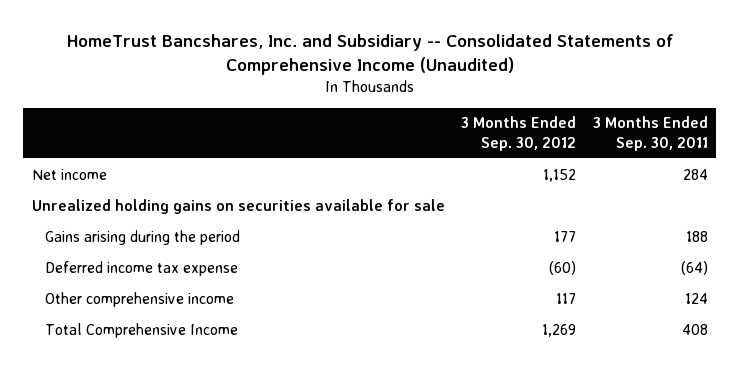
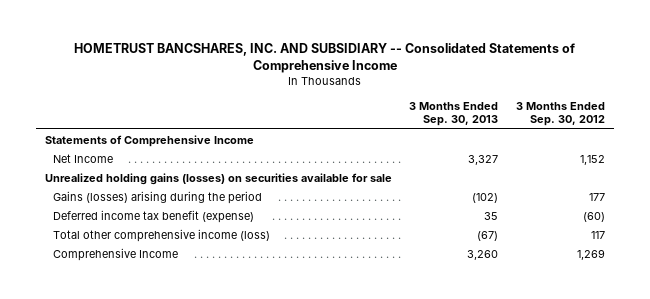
- HomeTrust Bancshares, Inc. and Subsidiary -- Consolidated Statements of Comprehensive Income (Unaudited)
+ HOMETRUST BANCSHARES, INC. AND SUBSIDIARY -- Consolidated Statements of Comprehensive Income
- | 3 Months Ended Sep. 30, 2012 | 3 Months Ended Sep. 30, 2011
+ | 3 Months Ended Sep. 30, 2013 | 3 Months Ended Sep. 30, 2012
- Net income | 1,152 | 284
- Unrealized holding gains on securities available for sale
- Gains arising during the period | 177 | 188
- Deferred income tax expense | (60) | (64)
- Other comprehensive income | 117 | 124
- Total Comprehensive Income | 1,269 | 408
+ Statements of Comprehensive Income
+ Net Income | 3,327 | 1,152
+ Unrealized holding gains (losses) on securities available for sale
+ Gains (losses) arising during the period | (102) | 177
+ Deferred income tax benefit (expense) | 35 | (60)
+ Total other comprehensive income (loss) | (67) | 117
+ Comprehensive Income | 3,260 | 1,269

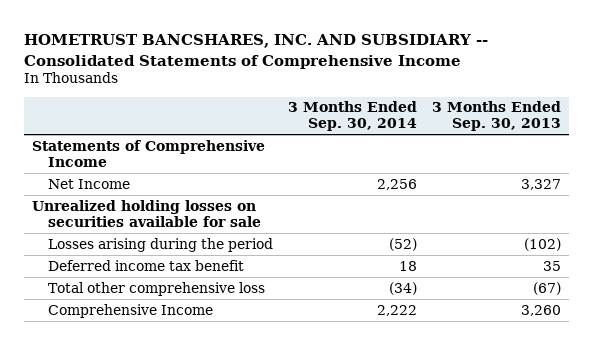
- | 3 Months Ended Sep. 30, 2013 | 3 Months Ended Sep. 30, 2012
+ | 3 Months Ended Sep. 30, 2014 | 3 Months Ended Sep. 30, 2013
- Unrealized holding gains (losses) on securities available for sale
- Gains (losses) arising during the period | (102) | 177
- Deferred income tax benefit (expense) | 35 | (60)
- Total other comprehensive income (loss) | (67) | 117
+ Unrealized holding losses on securities available for sale
+ Losses arising during the period | (52) | (102)
+ Deferred income tax benefit | 18 | 35
+ Total other comprehensive loss | (34) | (67)

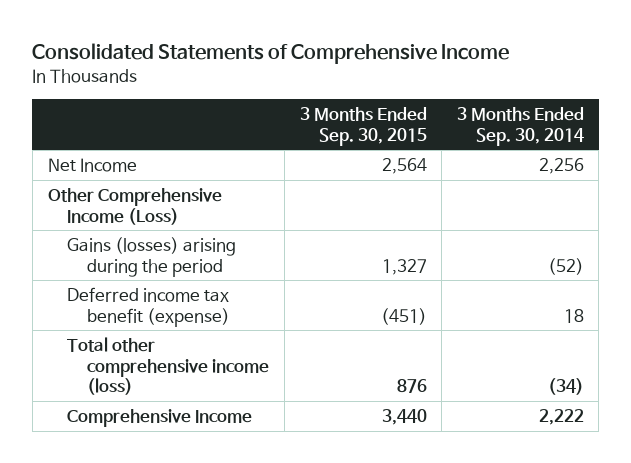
- HOMETRUST BANCSHARES, INC. AND SUBSIDIARY -- Consolidated Statements of Comprehensive Income
+ Consolidated Statements of Comprehensive Income
- | 3 Months Ended Sep. 30, 2014 | 3 Months Ended Sep. 30, 2013
+ | 3 Months Ended Sep. 30, 2015 | 3 Months Ended Sep. 30, 2014
- Statements of Comprehensive Income
- Unrealized holding losses on securities available for sale
- Losses arising during the period | (52) | (102)
- Deferred income tax benefit | 18 | 35
- Total other comprehensive loss | (34) | (67)
+ Other Comprehensive Income (Loss)
+ Gains (losses) arising during the period | 1,327 | (52)
+ Deferred income tax benefit (expense) | (451) | 18
+ Total other comprehensive income (loss) | 876 | (34)

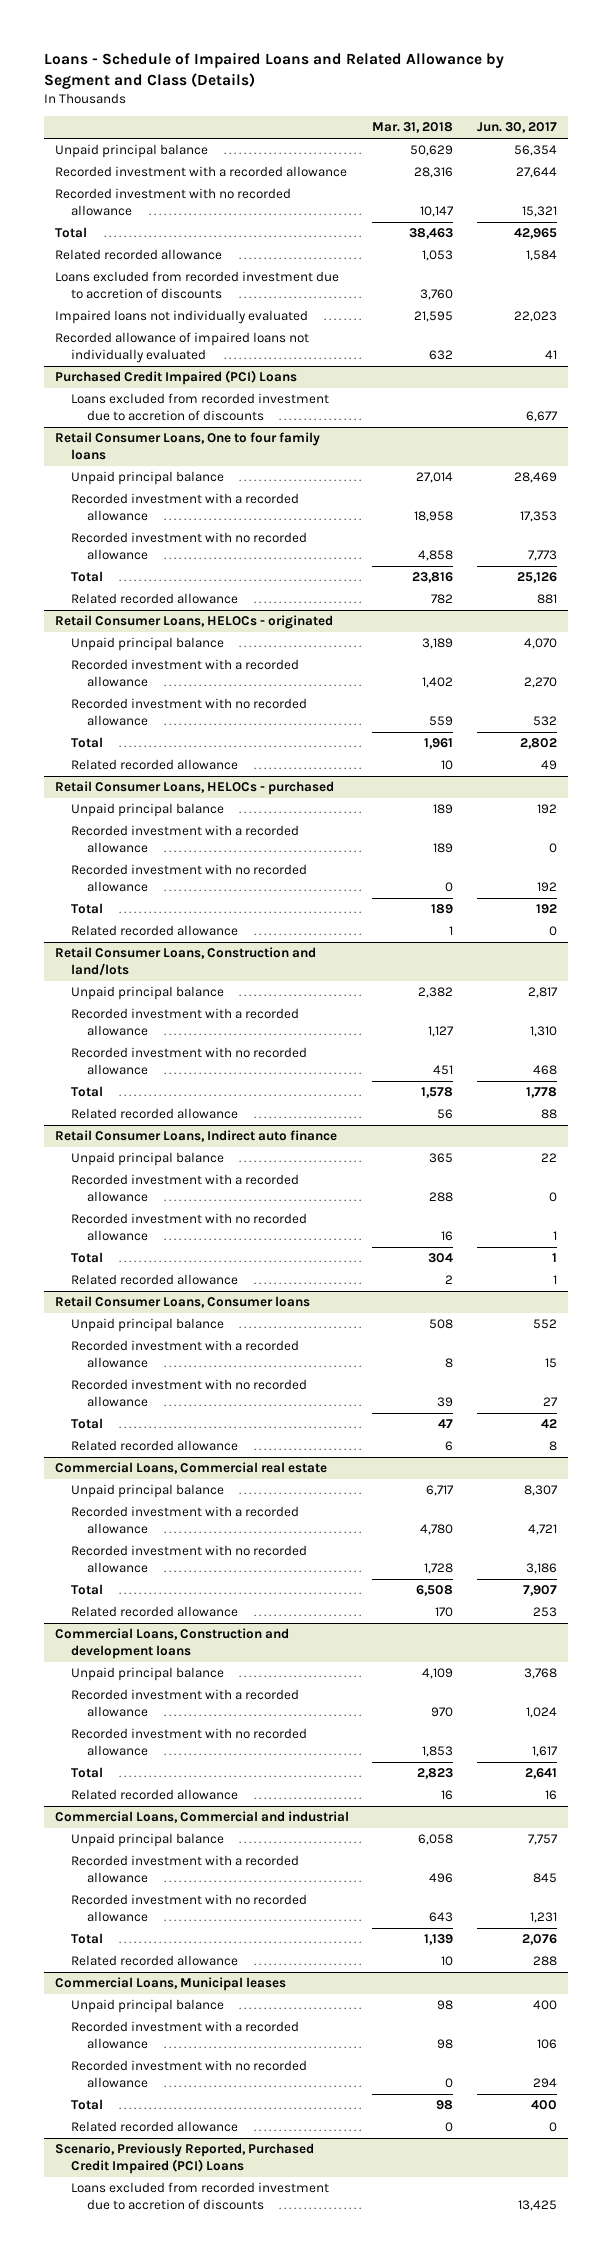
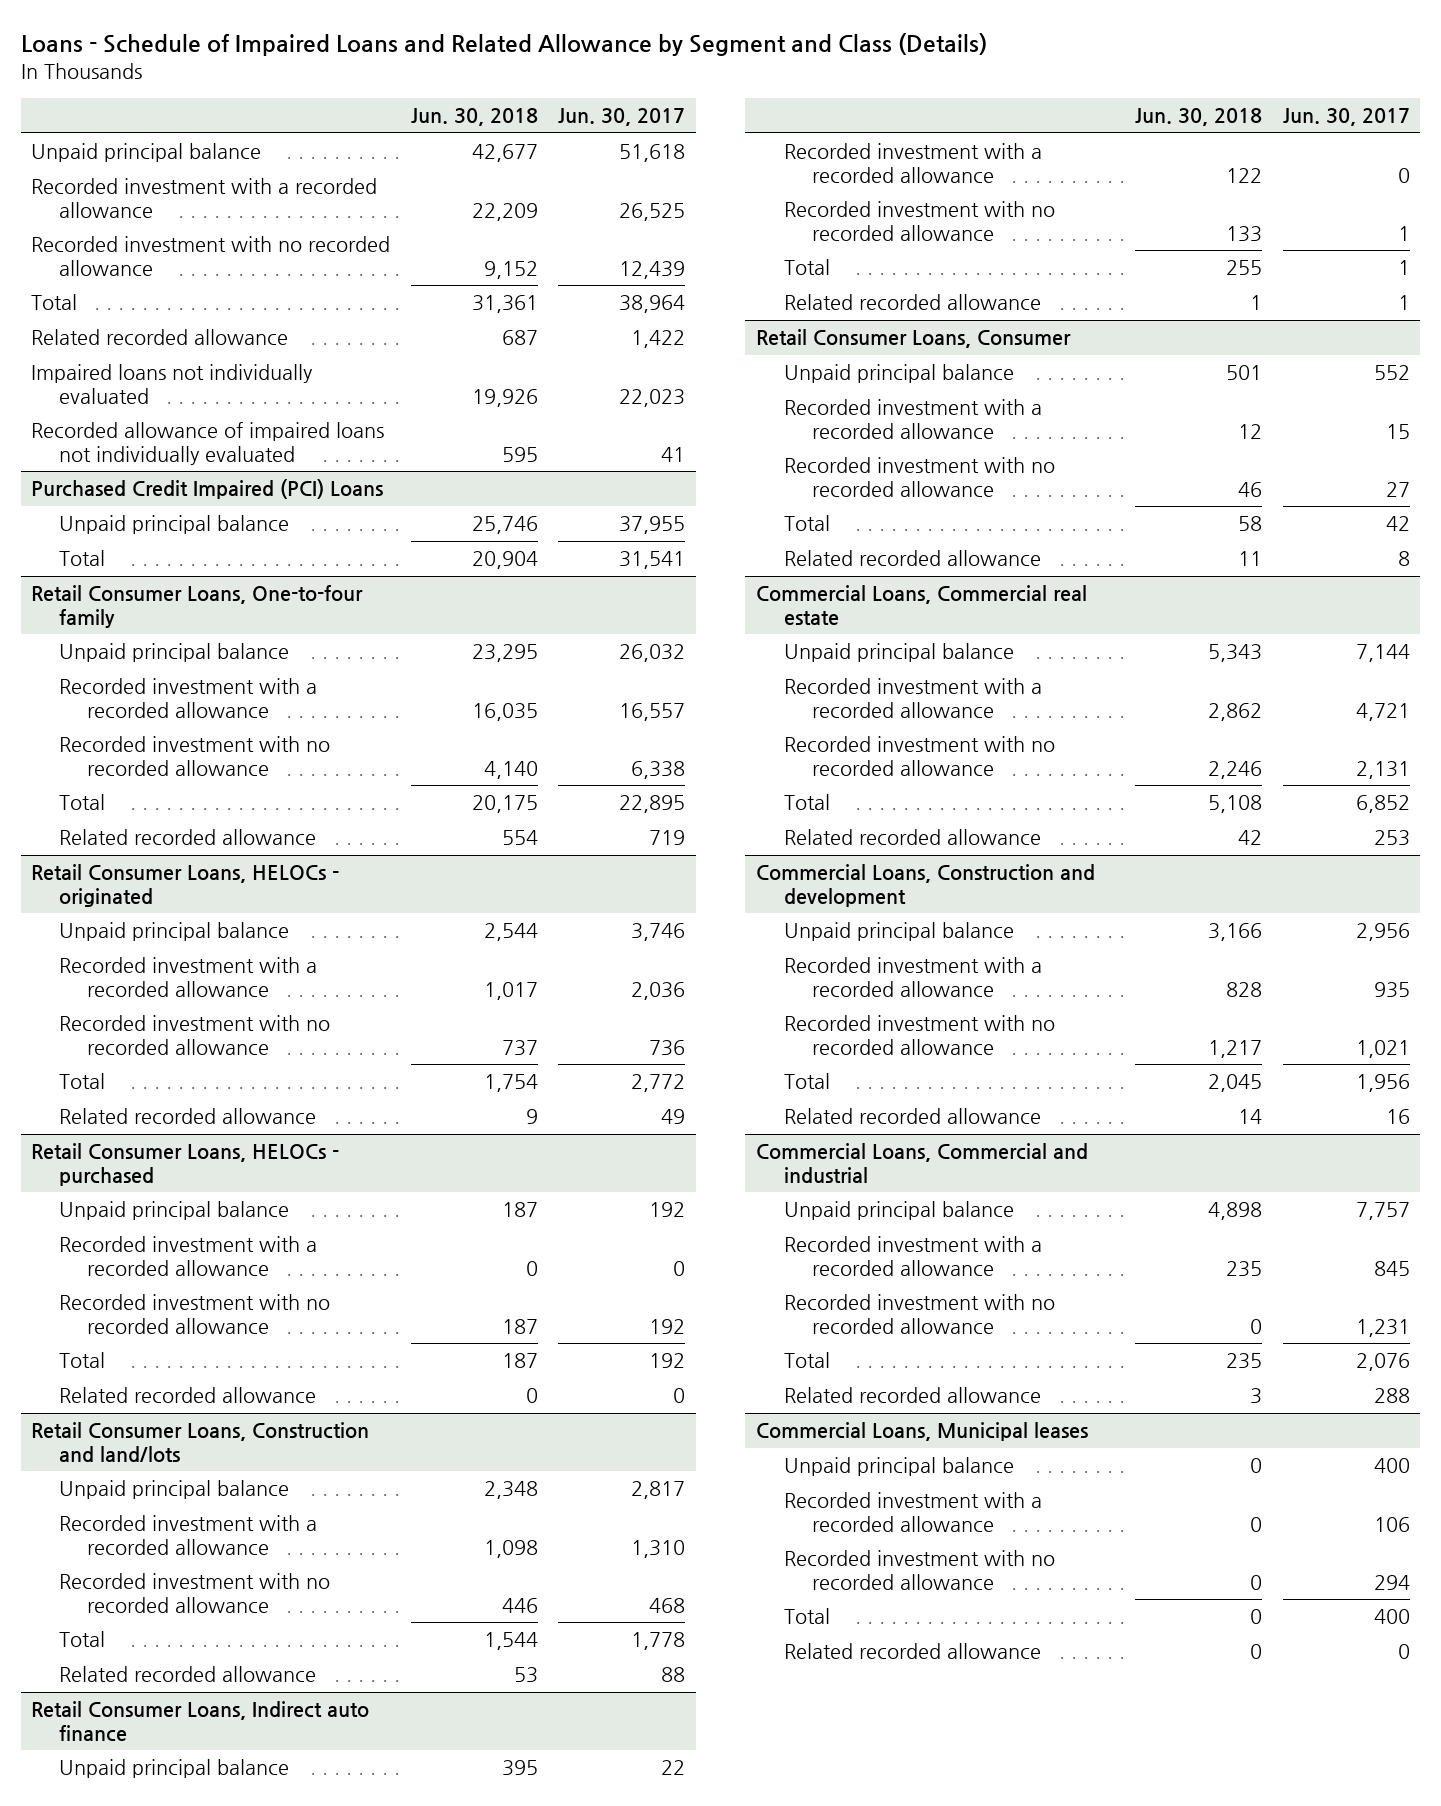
- | Mar. 31, 2018 | Jun. 30, 2017
+ | Jun. 30, 2018 | Jun. 30, 2017
- Unpaid principal balance | 50,629 | 56,354
- Recorded investment with a recorded allowance | 28,316 | 27,644
- Recorded investment with no recorded allowance | 10,147 | 15,321
- Total | 38,463 | 42,965
- Related recorded allowance | 1,053 | 1,584
- Loans excluded from recorded investment due to accretion of discounts | 3,760 |
+ Unpaid principal balance | 42,677 | 51,618
+ Recorded investment with a recorded allowance | 22,209 | 26,525
+ Recorded investment with no recorded allowance | 9,152 | 12,439
+ Total | 31,361 | 38,964
+ Related recorded allowance | 687 | 1,422
@ Purchased Credit Impaired (PCI) Loans
- Loans excluded from recorded investment due to accretion of discounts | | 6,677
- Retail Consumer Loans, One to four family loans
- Unpaid principal balance | 27,014 | 28,469
- Recorded investment with a recorded allowance | 18,958 | 17,353
- Recorded investment with no recorded allowance | 4,858 | 7,773
- Total | 23,816 | 25,126
- Related recorded allowance | 782 | 881
@ Purchased Credit Impaired (PCI) Loans
+ Unpaid principal balance | 25,746 | 37,955
+ Total | 20,904 | 31,541
+ Retail Consumer Loans, One-to-four family
+ Unpaid principal balance | 23,295 | 26,032
+ Recorded investment with a recorded allowance | 16,035 | 16,557
+ Recorded investment with no recorded allowance | 4,140 | 6,338
+ Total | 20,175 | 22,895
+ Related recorded allowance | 554 | 719
@ Retail Consumer Loans, HELOCs - originated
- Unpaid principal balance | 3,189 | 4,070
- Recorded investment with a recorded allowance | 1,402 | 2,270
- Recorded investment with no recorded allowance | 559 | 532
- Total | 1,961 | 2,802
+ Unpaid principal balance | 2,544 | 3,746
+ Recorded investment with a recorded allowance | 1,017 | 2,036
+ Recorded investment with no recorded allowance | 737 | 736
+ Total | 1,754 | 2,772
- Retail Consumer Loans, Consumer loans
+ Retail Consumer Loans, Consumer
@ Commercial Loans, Commercial real estate
- Unpaid principal balance | 6,717 | 8,307
+ Unpaid principal balance | 5,343 | 7,144
- Recorded investment with no recorded allowance | 1,728 | 3,186
- Total | 6,508 | 7,907
+ Recorded investment with no recorded allowance | 2,246 | 2,131
+ Total | 5,108 | 6,852
- Commercial Loans, Construction and development loans
- Unpaid principal balance | 4,109 | 3,768
- Recorded investment with a recorded allowance | 970 | 1,024
- Recorded investment with no recorded allowance | 1,853 | 1,617
- Total | 2,823 | 2,641
+ Commercial Loans, Construction and development
+ Unpaid principal balance | 3,166 | 2,956
+ Recorded investment with a recorded allowance | 828 | 935
+ Recorded investment with no recorded allowance | 1,217 | 1,021
+ Total | 2,045 | 1,956
- Scenario, Previously Reported, Purchased Credit Impaired (PCI) Loans
- Loans excluded from recorded investment due to accretion of discounts | | 13,425

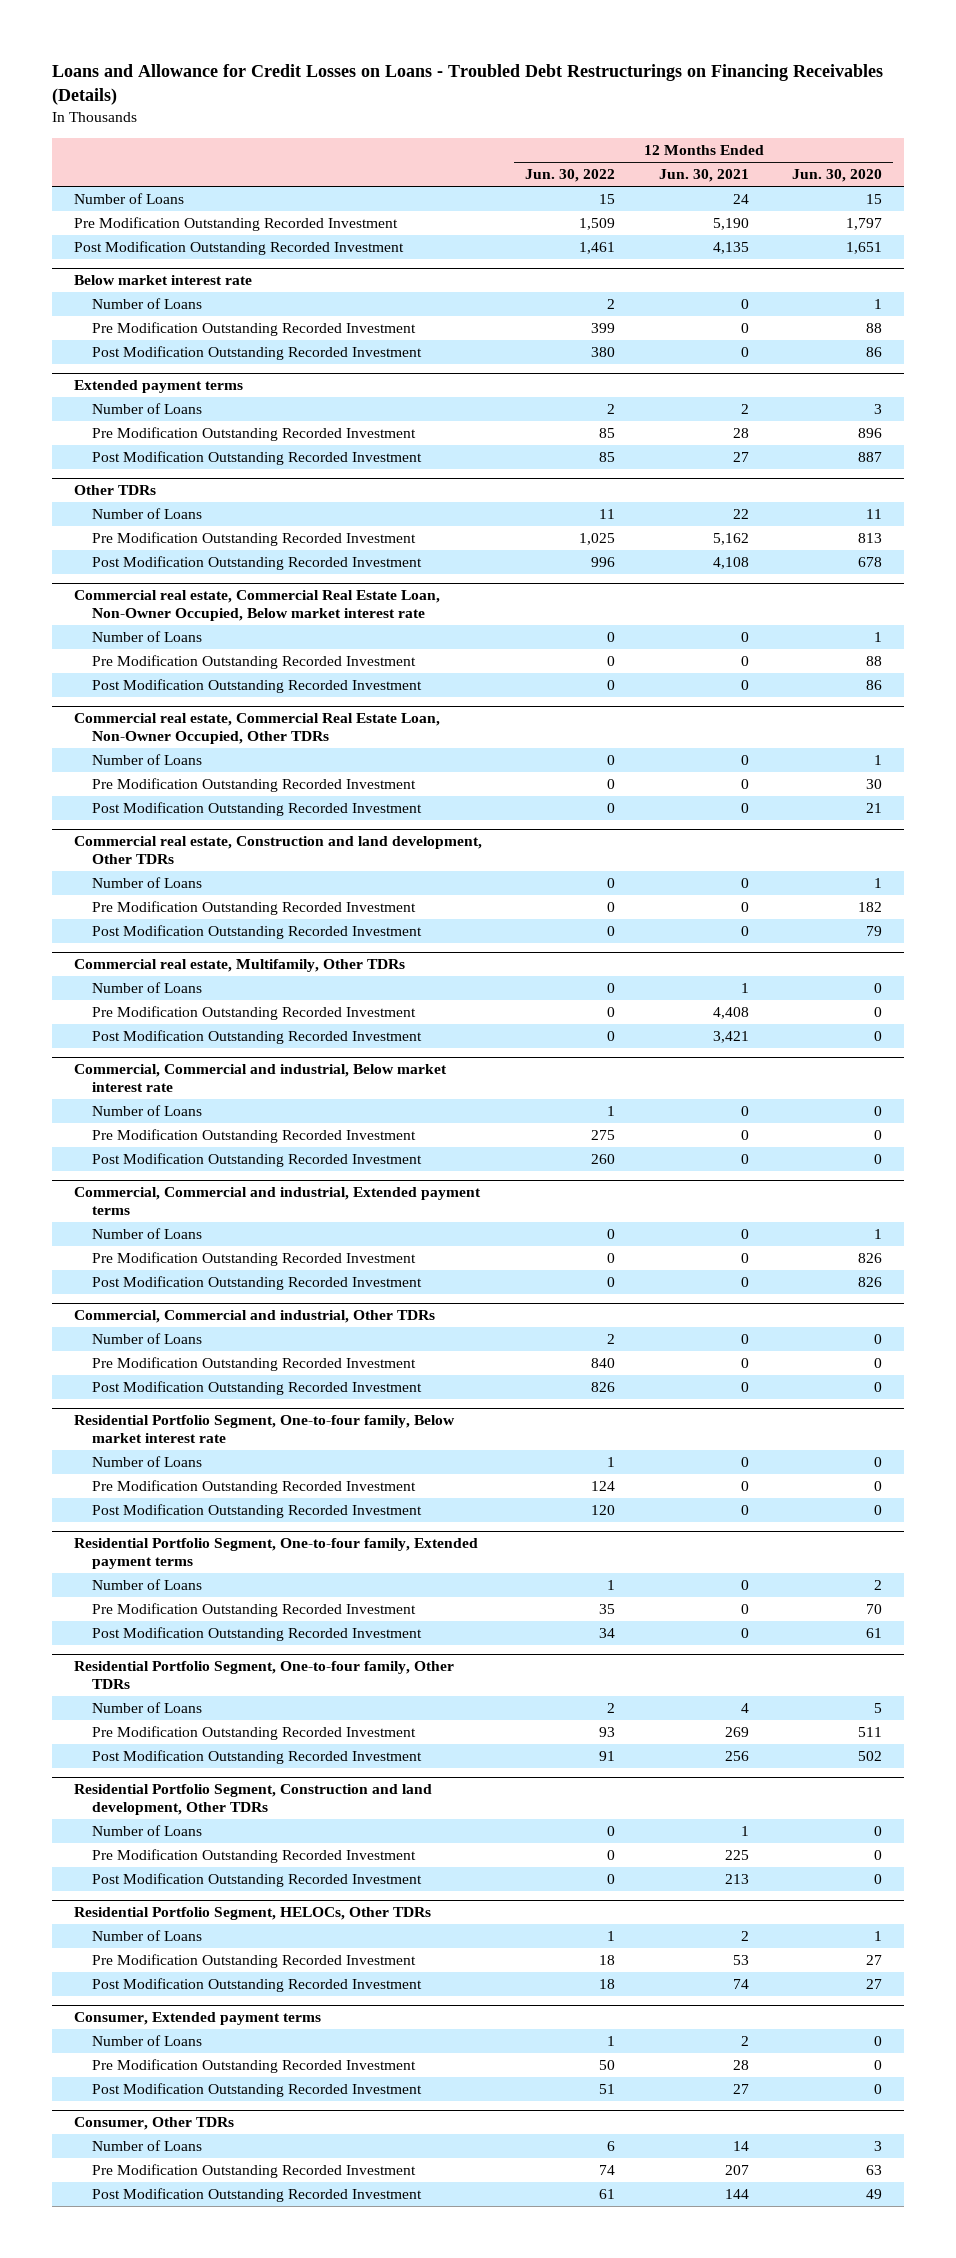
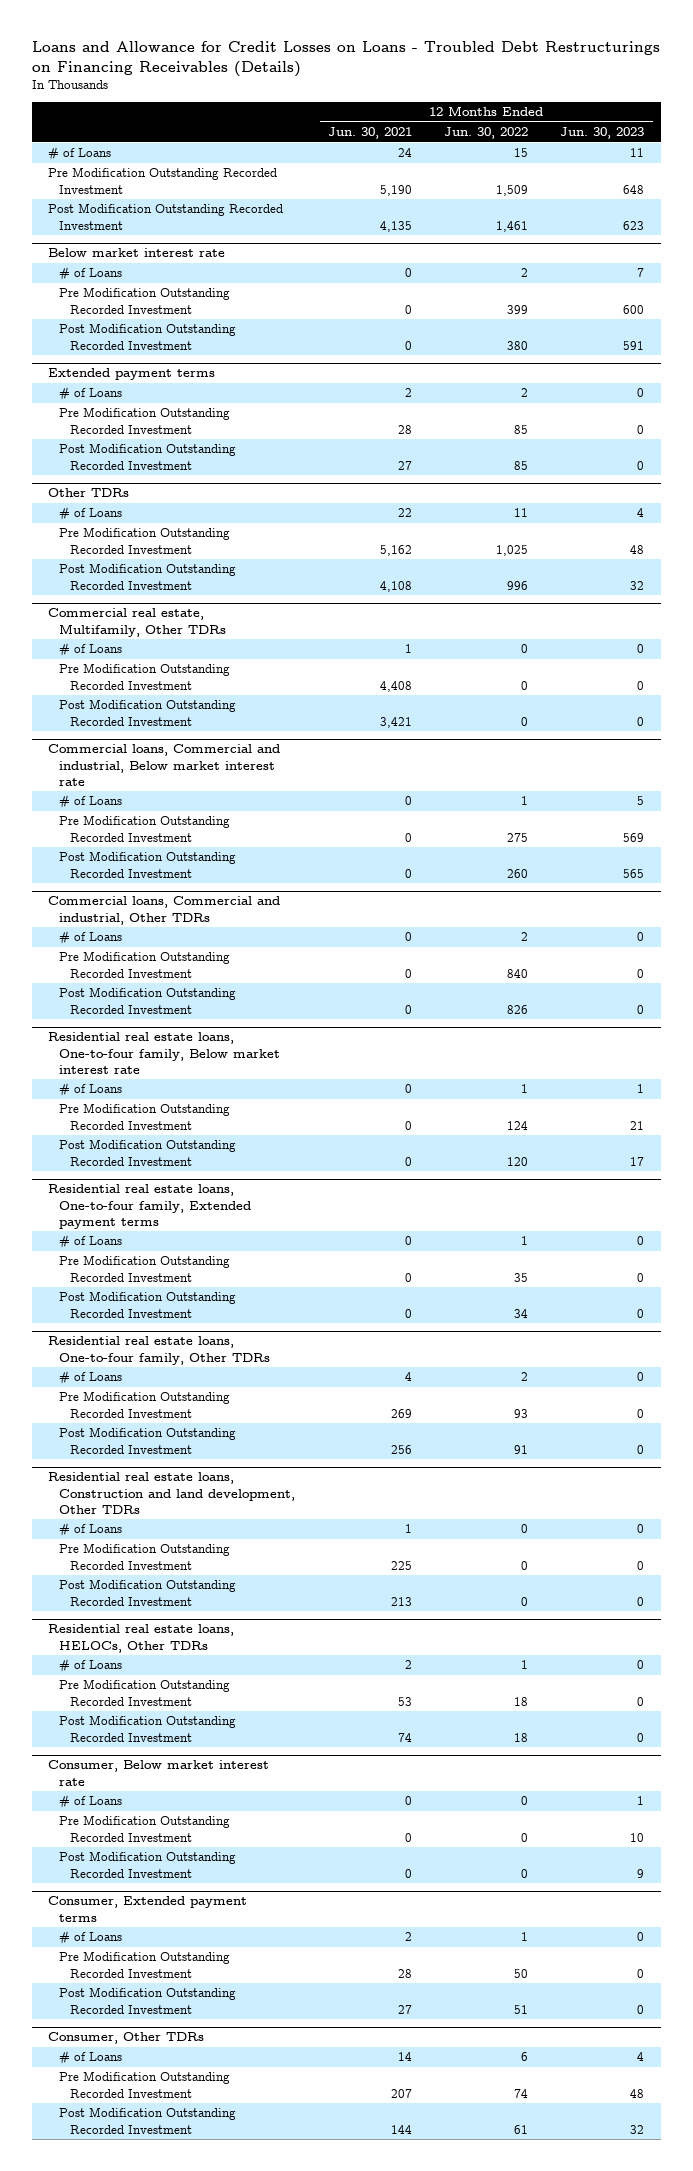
- | 12 Months Ended Jun. 30, 2022 | 12 Months Ended Jun. 30, 2021 | 12 Months Ended Jun. 30, 2020
+ | 12 Months Ended Jun. 30, 2021 | 12 Months Ended Jun. 30, 2022 | 12 Months Ended Jun. 30, 2023
- Number of Loans | 15 | 24 | 15
+ # of Loans | 24 | 15 | 11
@ Below market interest rate
- Number of Loans | 2 | 0 | 1
+ # of Loans | 0 | 2 | 7
@ Extended payment terms
- Number of Loans | 2 | 2 | 3
+ # of Loans | 2 | 2 | 0
@ Other TDRs
- Number of Loans | 11 | 22 | 11
+ # of Loans | 22 | 11 | 4
- Commercial real estate, Commercial Real Estate Loan, Non-Owner Occupied, Below market interest rate
- Number of Loans | 0 | 0 | 1
- Pre Modification Outstanding Recorded Investment | 0 | 0 | 88
- Post Modification Outstanding Recorded Investment | 0 | 0 | 86
- Commercial real estate, Commercial Real Estate Loan, Non-Owner Occupied, Other TDRs
- Number of Loans | 0 | 0 | 1
- Pre Modification Outstanding Recorded Investment | 0 | 0 | 30
- Post Modification Outstanding Recorded Investment | 0 | 0 | 21
- Commercial real estate, Construction and land development, Other TDRs
- Number of Loans | 0 | 0 | 1
- Pre Modification Outstanding Recorded Investment | 0 | 0 | 182
- Post Modification Outstanding Recorded Investment | 0 | 0 | 79
@ Commercial real estate, Multifamily, Other TDRs
- Number of Loans | 0 | 1 | 0
+ # of Loans | 1 | 0 | 0
- Commercial, Commercial and industrial, Below market interest rate
- Number of Loans | 1 | 0 | 0
+ Commercial loans, Commercial and industrial, Below market interest rate
+ # of Loans | 0 | 1 | 5
- Commercial, Commercial and industrial, Extended payment terms
- Number of Loans | 0 | 0 | 1
- Pre Modification Outstanding Recorded Investment | 0 | 0 | 826
- Post Modification Outstanding Recorded Investment | 0 | 0 | 826
- Commercial, Commercial and industrial, Other TDRs
- Number of Loans | 2 | 0 | 0
+ Commercial loans, Commercial and industrial, Other TDRs
+ # of Loans | 0 | 2 | 0
- Residential Portfolio Segment, One-to-four family, Below market interest rate
- Number of Loans | 1 | 0 | 0
+ Residential real estate loans, One-to-four family, Below market interest rate
+ # of Loans | 0 | 1 | 1
- Residential Portfolio Segment, One-to-four family, Extended payment terms
- Number of Loans | 1 | 0 | 2
+ Residential real estate loans, One-to-four family, Extended payment terms
+ # of Loans | 0 | 1 | 0
- Residential Portfolio Segment, One-to-four family, Other TDRs
- Number of Loans | 2 | 4 | 5
+ Residential real estate loans, One-to-four family, Other TDRs
+ # of Loans | 4 | 2 | 0
- Residential Portfolio Segment, Construction and land development, Other TDRs
- Number of Loans | 0 | 1 | 0
+ Residential real estate loans, Construction and land development, Other TDRs
+ # of Loans | 1 | 0 | 0
- Residential Portfolio Segment, HELOCs, Other TDRs
- Number of Loans | 1 | 2 | 1
+ Residential real estate loans, HELOCs, Other TDRs
+ # of Loans | 2 | 1 | 0
+ Consumer, Below market interest rate
+ # of Loans | 0 | 0 | 1
+ Pre Modification Outstanding Recorded Investment | 0 | 0 | 10
+ Post Modification Outstanding Recorded Investment | 0 | 0 | 9
@ Consumer, Extended payment terms
- Number of Loans | 1 | 2 | 0
+ # of Loans | 2 | 1 | 0
@ Consumer, Other TDRs
- Number of Loans | 6 | 14 | 3
+ # of Loans | 14 | 6 | 4

